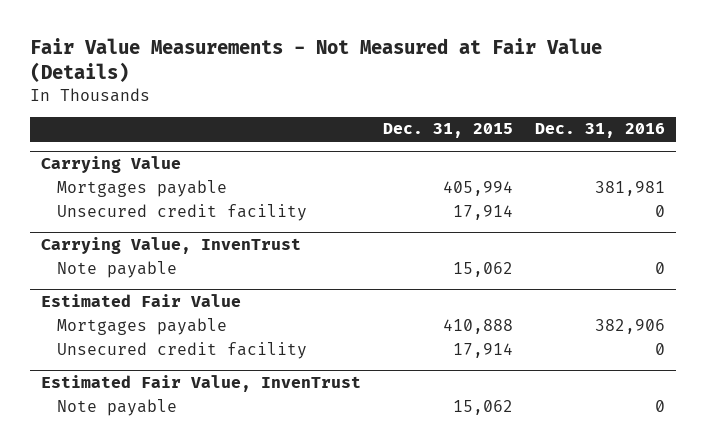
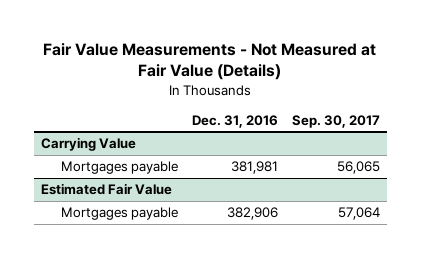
- | Dec. 31, 2015 | Dec. 31, 2016
+ | Dec. 31, 2016 | Sep. 30, 2017
@ Carrying Value
- Unsecured credit facility | 17,914 | 0
- Carrying Value, InvenTrust
- Note payable | 15,062 | 0
@ Estimated Fair Value
- Unsecured credit facility | 17,914 | 0
- Estimated Fair Value, InvenTrust
- Note payable | 15,062 | 0

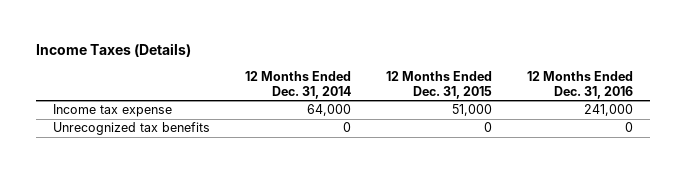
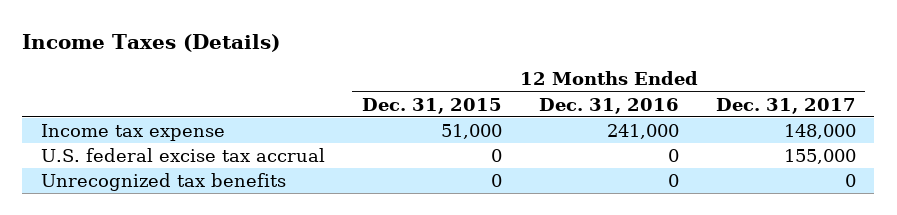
- | 12 Months Ended Dec. 31, 2014 | 12 Months Ended Dec. 31, 2015 | 12 Months Ended Dec. 31, 2016
+ | 12 Months Ended Dec. 31, 2015 | 12 Months Ended Dec. 31, 2016 | 12 Months Ended Dec. 31, 2017
+ U.S. federal excise tax accrual | 0 | 0 | 155,000

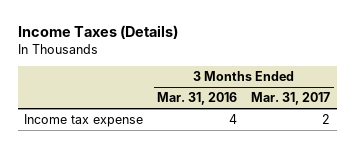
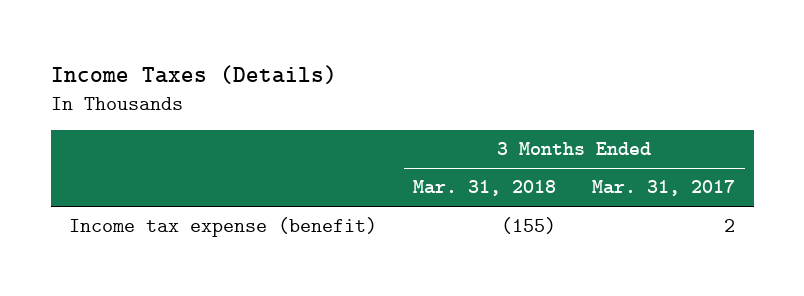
- | 3 Months Ended Mar. 31, 2016 | 3 Months Ended Mar. 31, 2017
+ | 3 Months Ended Mar. 31, 2018 | 3 Months Ended Mar. 31, 2017
- Income tax expense | 4 | 2
+ Income tax expense (benefit) | (155) | 2

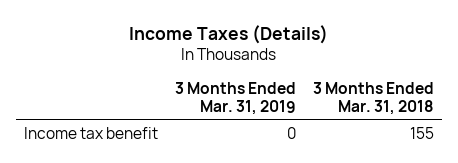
- | 3 Months Ended Mar. 31, 2018 | 3 Months Ended Mar. 31, 2017
+ | 3 Months Ended Mar. 31, 2019 | 3 Months Ended Mar. 31, 2018
- Income tax expense (benefit) | (155) | 2
+ Income tax benefit | 0 | 155

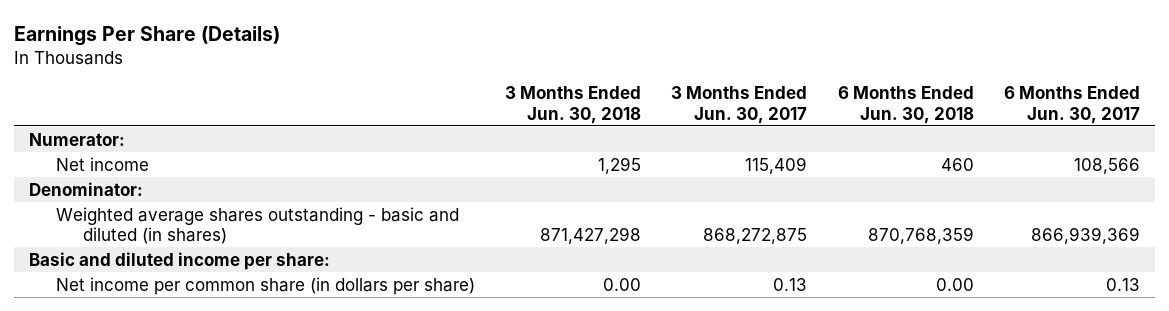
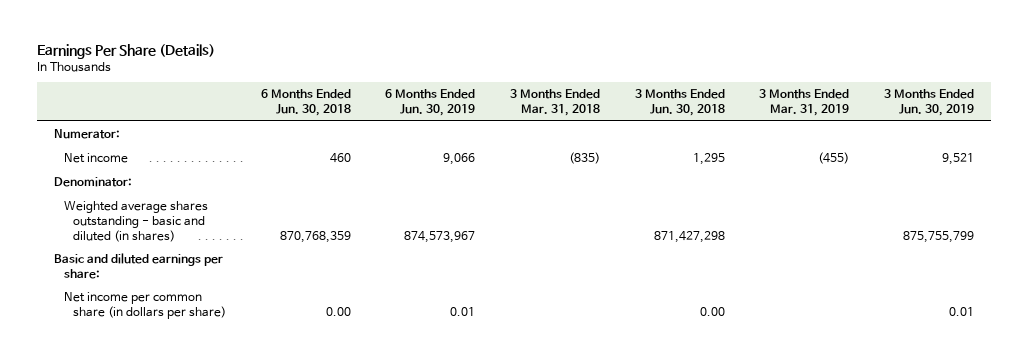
- | 3 Months Ended Jun. 30, 2018 | 3 Months Ended Jun. 30, 2017 | 6 Months Ended Jun. 30, 2018 | 6 Months Ended Jun. 30, 2017
+ | 6 Months Ended Jun. 30, 2018 | 6 Months Ended Jun. 30, 2019 | 3 Months Ended Mar. 31, 2018 | 3 Months Ended Jun. 30, 2018 | 3 Months Ended Mar. 31, 2019 | 3 Months Ended Jun. 30, 2019
- Basic and diluted income per share:
+ Basic and diluted earnings per share:

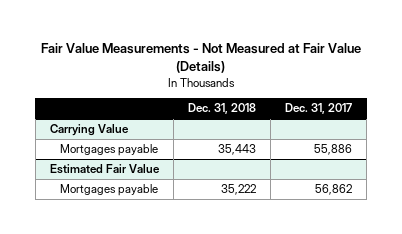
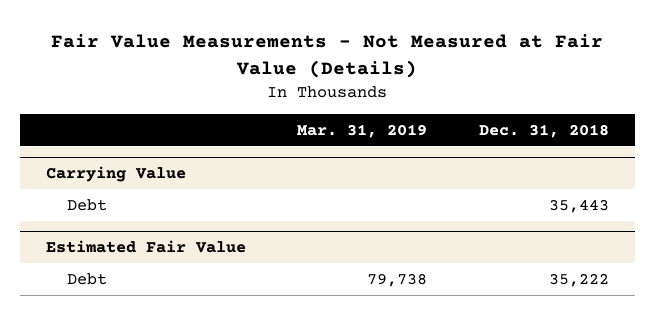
- | Dec. 31, 2018 | Dec. 31, 2017
+ | Mar. 31, 2019 | Dec. 31, 2018
@ Carrying Value
- Mortgages payable | 35,443 | 55,886
+ Debt | | 35,443
@ Estimated Fair Value
- Mortgages payable | 35,222 | 56,862
+ Debt | 79,738 | 35,222

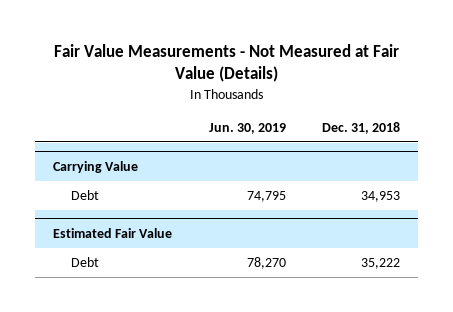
- | Mar. 31, 2019 | Dec. 31, 2018
+ | Jun. 30, 2019 | Dec. 31, 2018
@ Carrying Value
- Debt | | 35,443
+ Debt | 74,795 | 34,953

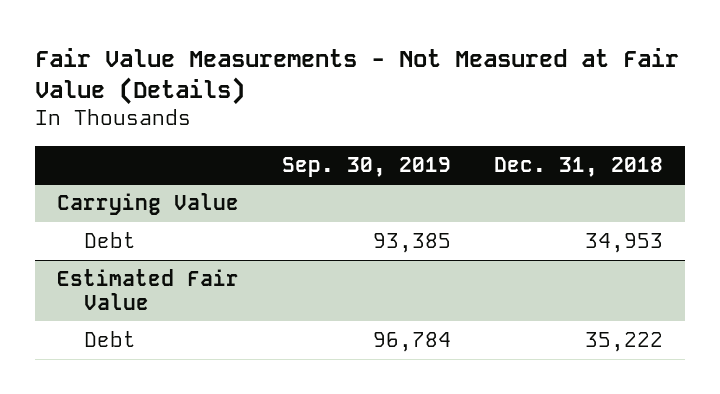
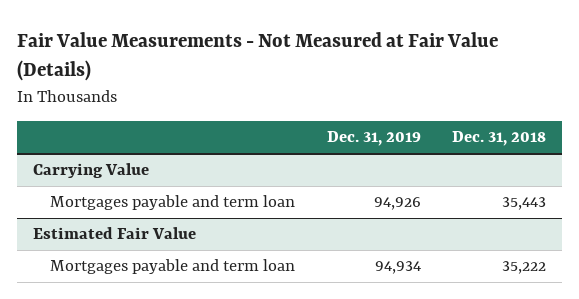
- | Sep. 30, 2019 | Dec. 31, 2018
+ | Dec. 31, 2019 | Dec. 31, 2018
@ Carrying Value
- Debt | 93,385 | 34,953
+ Mortgages payable and term loan | 94,926 | 35,443
@ Estimated Fair Value
- Debt | 96,784 | 35,222
+ Mortgages payable and term loan | 94,934 | 35,222

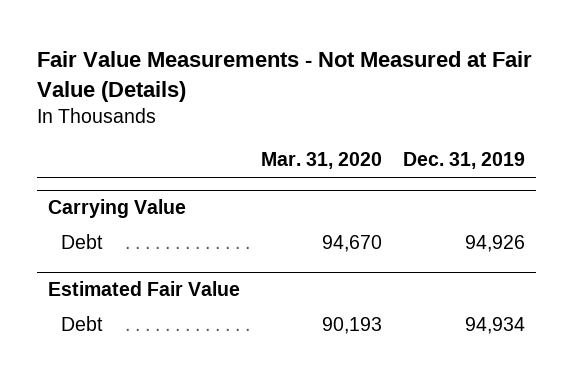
- | Dec. 31, 2019 | Dec. 31, 2018
+ | Mar. 31, 2020 | Dec. 31, 2019
@ Carrying Value
- Mortgages payable and term loan | 94,926 | 35,443
+ Debt | 94,670 | 94,926
@ Estimated Fair Value
- Mortgages payable and term loan | 94,934 | 35,222
+ Debt | 90,193 | 94,934

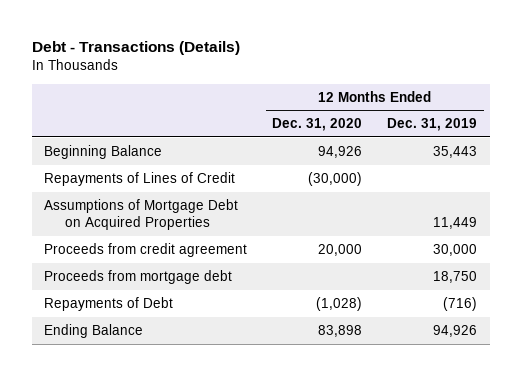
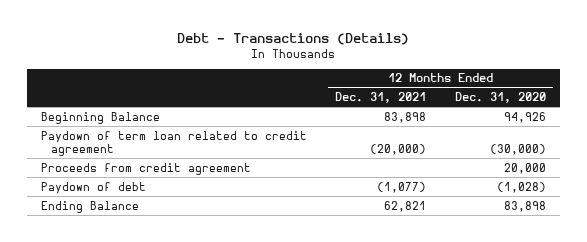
- | 12 Months Ended Dec. 31, 2020 | 12 Months Ended Dec. 31, 2019
+ | 12 Months Ended Dec. 31, 2021 | 12 Months Ended Dec. 31, 2020
- Repayments of Lines of Credit | (30,000) |
- Assumptions of Mortgage Debt on Acquired Properties | | 11,449
+ Paydown of term loan related to credit agreement | (20,000) | (30,000)
- Proceeds from mortgage debt | | 18,750
- Repayments of Debt | (1,028) | (716)
+ Paydown of debt | (1,077) | (1,028)

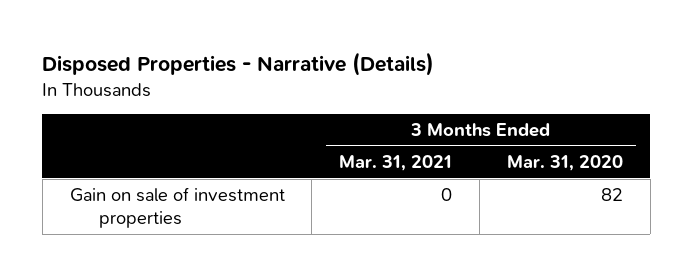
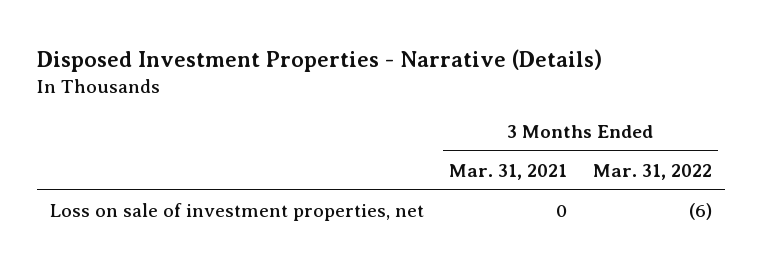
- Disposed Properties - Narrative (Details)
+ Disposed Investment Properties - Narrative (Details)
- | 3 Months Ended Mar. 31, 2021 | 3 Months Ended Mar. 31, 2020
+ | 3 Months Ended Mar. 31, 2021 | 3 Months Ended Mar. 31, 2022
- Gain on sale of investment properties | 0 | 82
+ Loss on sale of investment properties, net | 0 | (6)

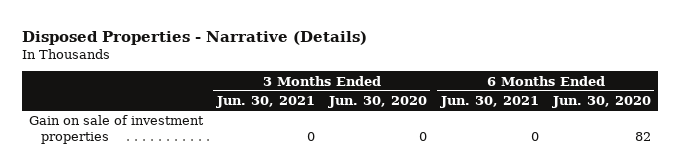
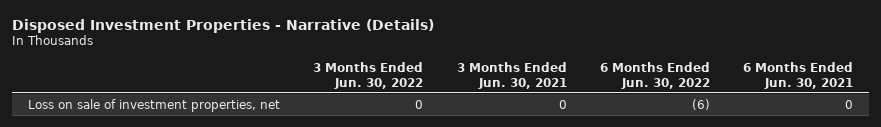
- Disposed Properties - Narrative (Details)
+ Disposed Investment Properties - Narrative (Details)
- | 3 Months Ended Jun. 30, 2021 | 3 Months Ended Jun. 30, 2020 | 6 Months Ended Jun. 30, 2021 | 6 Months Ended Jun. 30, 2020
+ | 3 Months Ended Jun. 30, 2022 | 3 Months Ended Jun. 30, 2021 | 6 Months Ended Jun. 30, 2022 | 6 Months Ended Jun. 30, 2021
- Gain on sale of investment properties | 0 | 0 | 0 | 82
+ Loss on sale of investment properties, net | 0 | 0 | (6) | 0

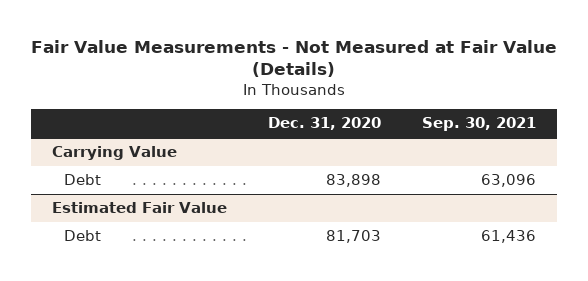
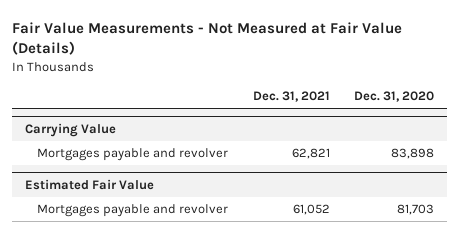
- | Dec. 31, 2020 | Sep. 30, 2021
+ | Dec. 31, 2021 | Dec. 31, 2020
@ Carrying Value
- Debt | 83,898 | 63,096
+ Mortgages payable and revolver | 62,821 | 83,898
@ Estimated Fair Value
- Debt | 81,703 | 61,436
+ Mortgages payable and revolver | 61,052 | 81,703

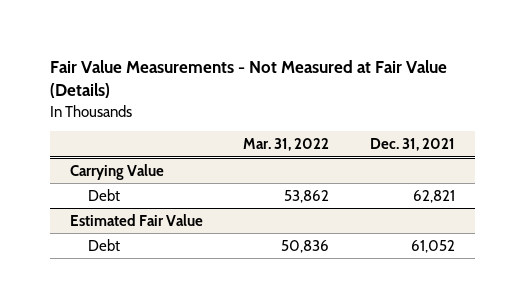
- | Dec. 31, 2021 | Dec. 31, 2020
+ | Mar. 31, 2022 | Dec. 31, 2021
@ Carrying Value
- Mortgages payable and revolver | 62,821 | 83,898
+ Debt | 53,862 | 62,821
@ Estimated Fair Value
- Mortgages payable and revolver | 61,052 | 81,703
+ Debt | 50,836 | 61,052

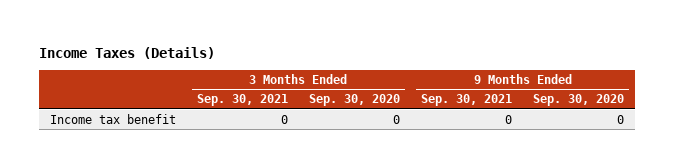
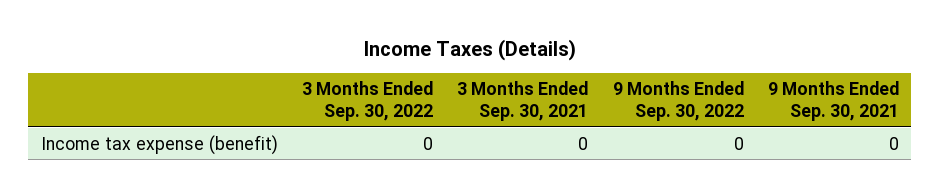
- | 3 Months Ended Sep. 30, 2021 | 3 Months Ended Sep. 30, 2020 | 9 Months Ended Sep. 30, 2021 | 9 Months Ended Sep. 30, 2020
+ | 3 Months Ended Sep. 30, 2022 | 3 Months Ended Sep. 30, 2021 | 9 Months Ended Sep. 30, 2022 | 9 Months Ended Sep. 30, 2021
- Income tax benefit | 0 | 0 | 0 | 0
+ Income tax expense (benefit) | 0 | 0 | 0 | 0

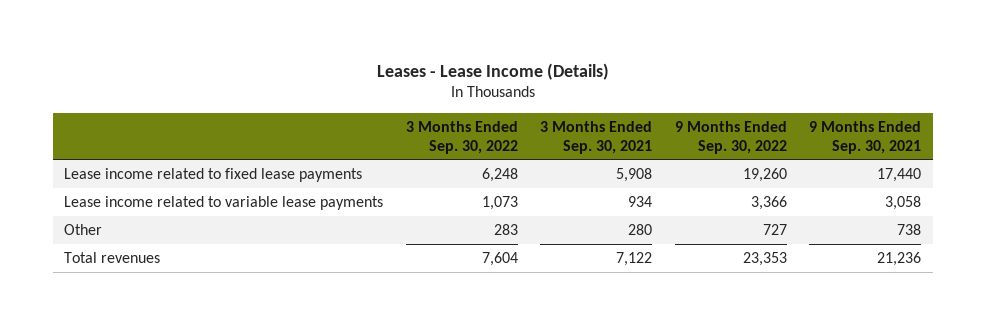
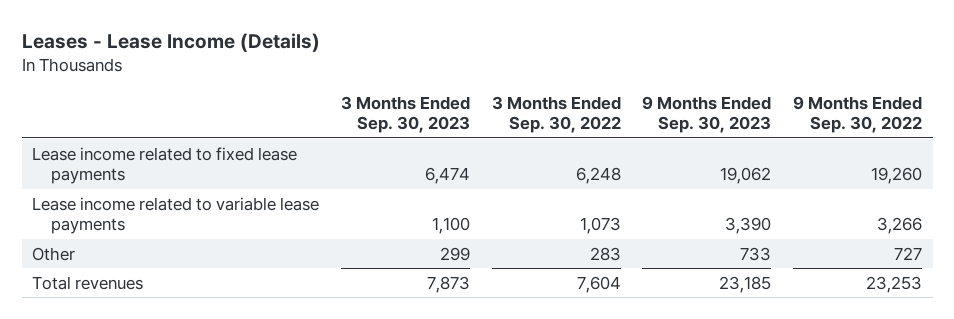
- | 3 Months Ended Sep. 30, 2022 | 3 Months Ended Sep. 30, 2021 | 9 Months Ended Sep. 30, 2022 | 9 Months Ended Sep. 30, 2021
+ | 3 Months Ended Sep. 30, 2023 | 3 Months Ended Sep. 30, 2022 | 9 Months Ended Sep. 30, 2023 | 9 Months Ended Sep. 30, 2022
- Lease income related to variable lease payments | 1,073 | 934 | 3,366 | 3,058
+ Lease income related to variable lease payments | 1,100 | 1,073 | 3,390 | 3,266
- Total revenues | 7,604 | 7,122 | 23,353 | 21,236
+ Total revenues | 7,873 | 7,604 | 23,185 | 23,253

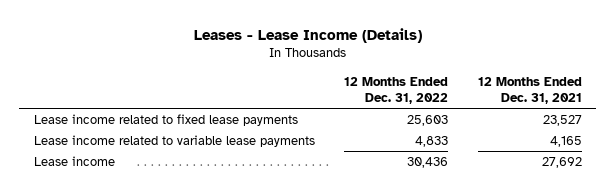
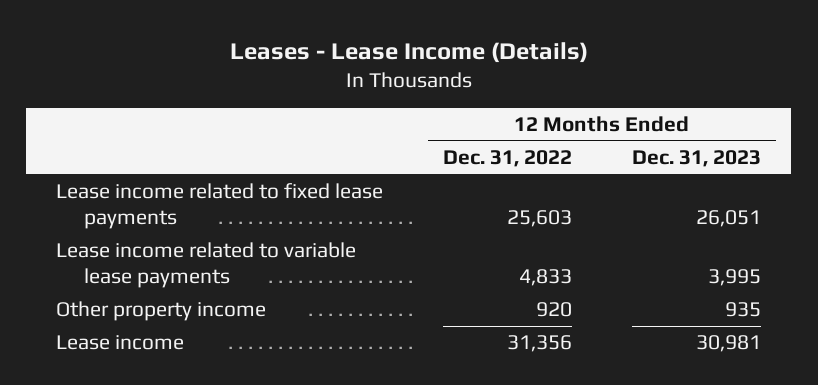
- | 12 Months Ended Dec. 31, 2022 | 12 Months Ended Dec. 31, 2021
+ | 12 Months Ended Dec. 31, 2022 | 12 Months Ended Dec. 31, 2023
- Lease income | 30,436 | 27,692
+ Other property income | 920 | 935
+ Lease income | 31,356 | 30,981

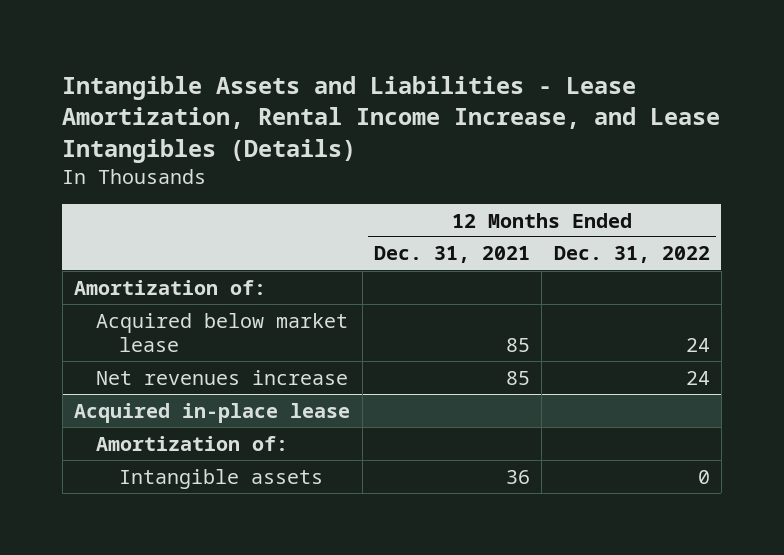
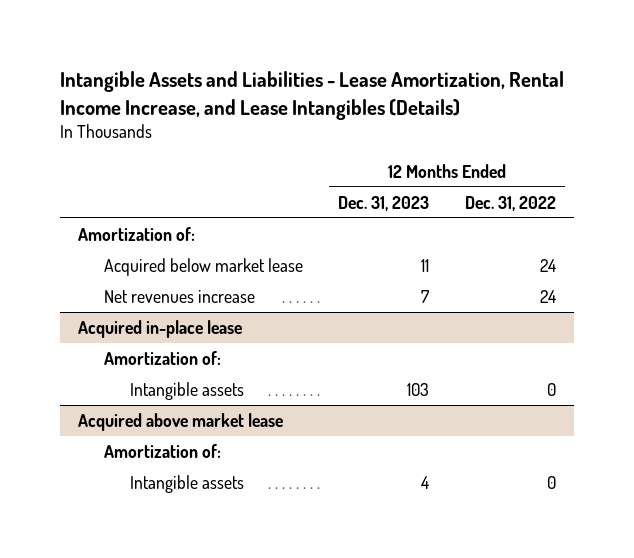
- | 12 Months Ended Dec. 31, 2021 | 12 Months Ended Dec. 31, 2022
+ | 12 Months Ended Dec. 31, 2023 | 12 Months Ended Dec. 31, 2022
+ Acquired above market lease
+ Amortization of:
+ Intangible assets | 4 | 0

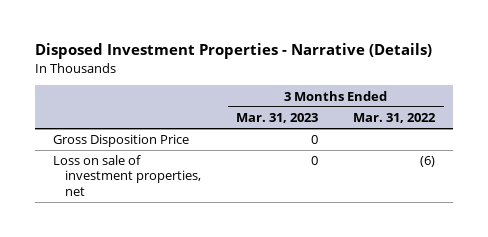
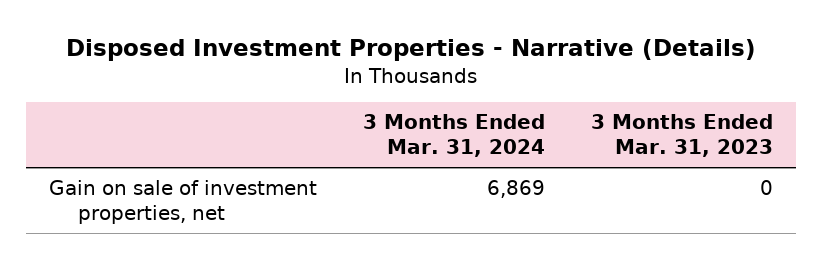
- | 3 Months Ended Mar. 31, 2023 | 3 Months Ended Mar. 31, 2022
+ | 3 Months Ended Mar. 31, 2024 | 3 Months Ended Mar. 31, 2023
- Gross Disposition Price | 0 |
- Loss on sale of investment properties, net | 0 | (6)
+ Gain on sale of investment properties, net | 6,869 | 0

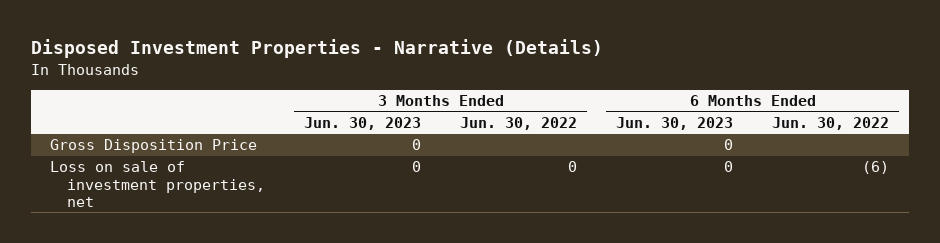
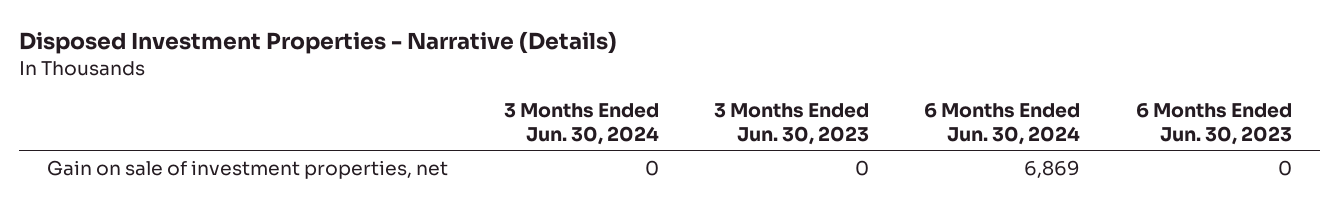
- | 3 Months Ended Jun. 30, 2023 | 3 Months Ended Jun. 30, 2022 | 6 Months Ended Jun. 30, 2023 | 6 Months Ended Jun. 30, 2022
+ | 3 Months Ended Jun. 30, 2024 | 3 Months Ended Jun. 30, 2023 | 6 Months Ended Jun. 30, 2024 | 6 Months Ended Jun. 30, 2023
- Gross Disposition Price | 0 | | 0 |
- Loss on sale of investment properties, net | 0 | 0 | 0 | (6)
+ Gain on sale of investment properties, net | 0 | 0 | 6,869 | 0

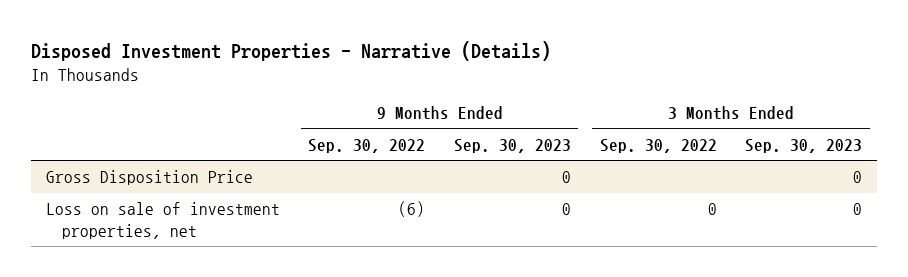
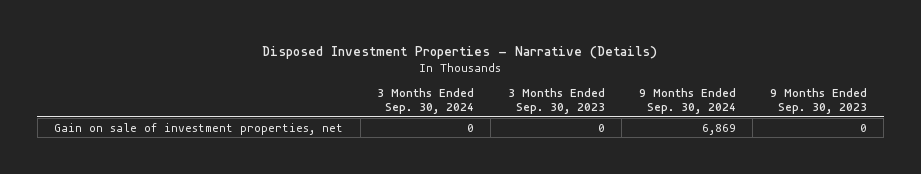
- | 9 Months Ended Sep. 30, 2022 | 9 Months Ended Sep. 30, 2023 | 3 Months Ended Sep. 30, 2022 | 3 Months Ended Sep. 30, 2023
+ | 3 Months Ended Sep. 30, 2024 | 3 Months Ended Sep. 30, 2023 | 9 Months Ended Sep. 30, 2024 | 9 Months Ended Sep. 30, 2023
- Gross Disposition Price | | 0 | | 0
- Loss on sale of investment properties, net | (6) | 0 | 0 | 0
+ Gain on sale of investment properties, net | 0 | 0 | 6,869 | 0

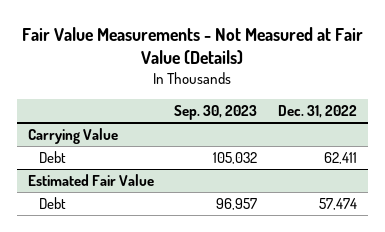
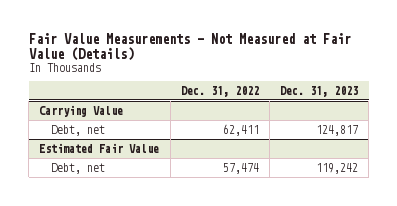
- | Sep. 30, 2023 | Dec. 31, 2022
+ | Dec. 31, 2022 | Dec. 31, 2023
@ Carrying Value
- Debt | 105,032 | 62,411
+ Debt, net | 62,411 | 124,817
@ Estimated Fair Value
- Debt | 96,957 | 57,474
+ Debt, net | 57,474 | 119,242

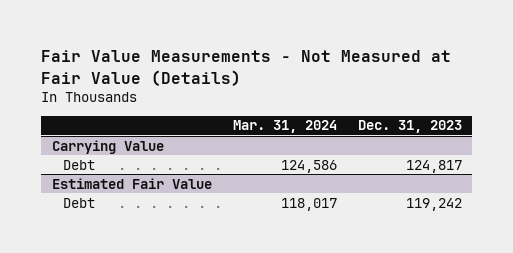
- | Dec. 31, 2022 | Dec. 31, 2023
+ | Mar. 31, 2024 | Dec. 31, 2023
@ Carrying Value
- Debt, net | 62,411 | 124,817
+ Debt | 124,586 | 124,817
@ Estimated Fair Value
- Debt, net | 57,474 | 119,242
+ Debt | 118,017 | 119,242

